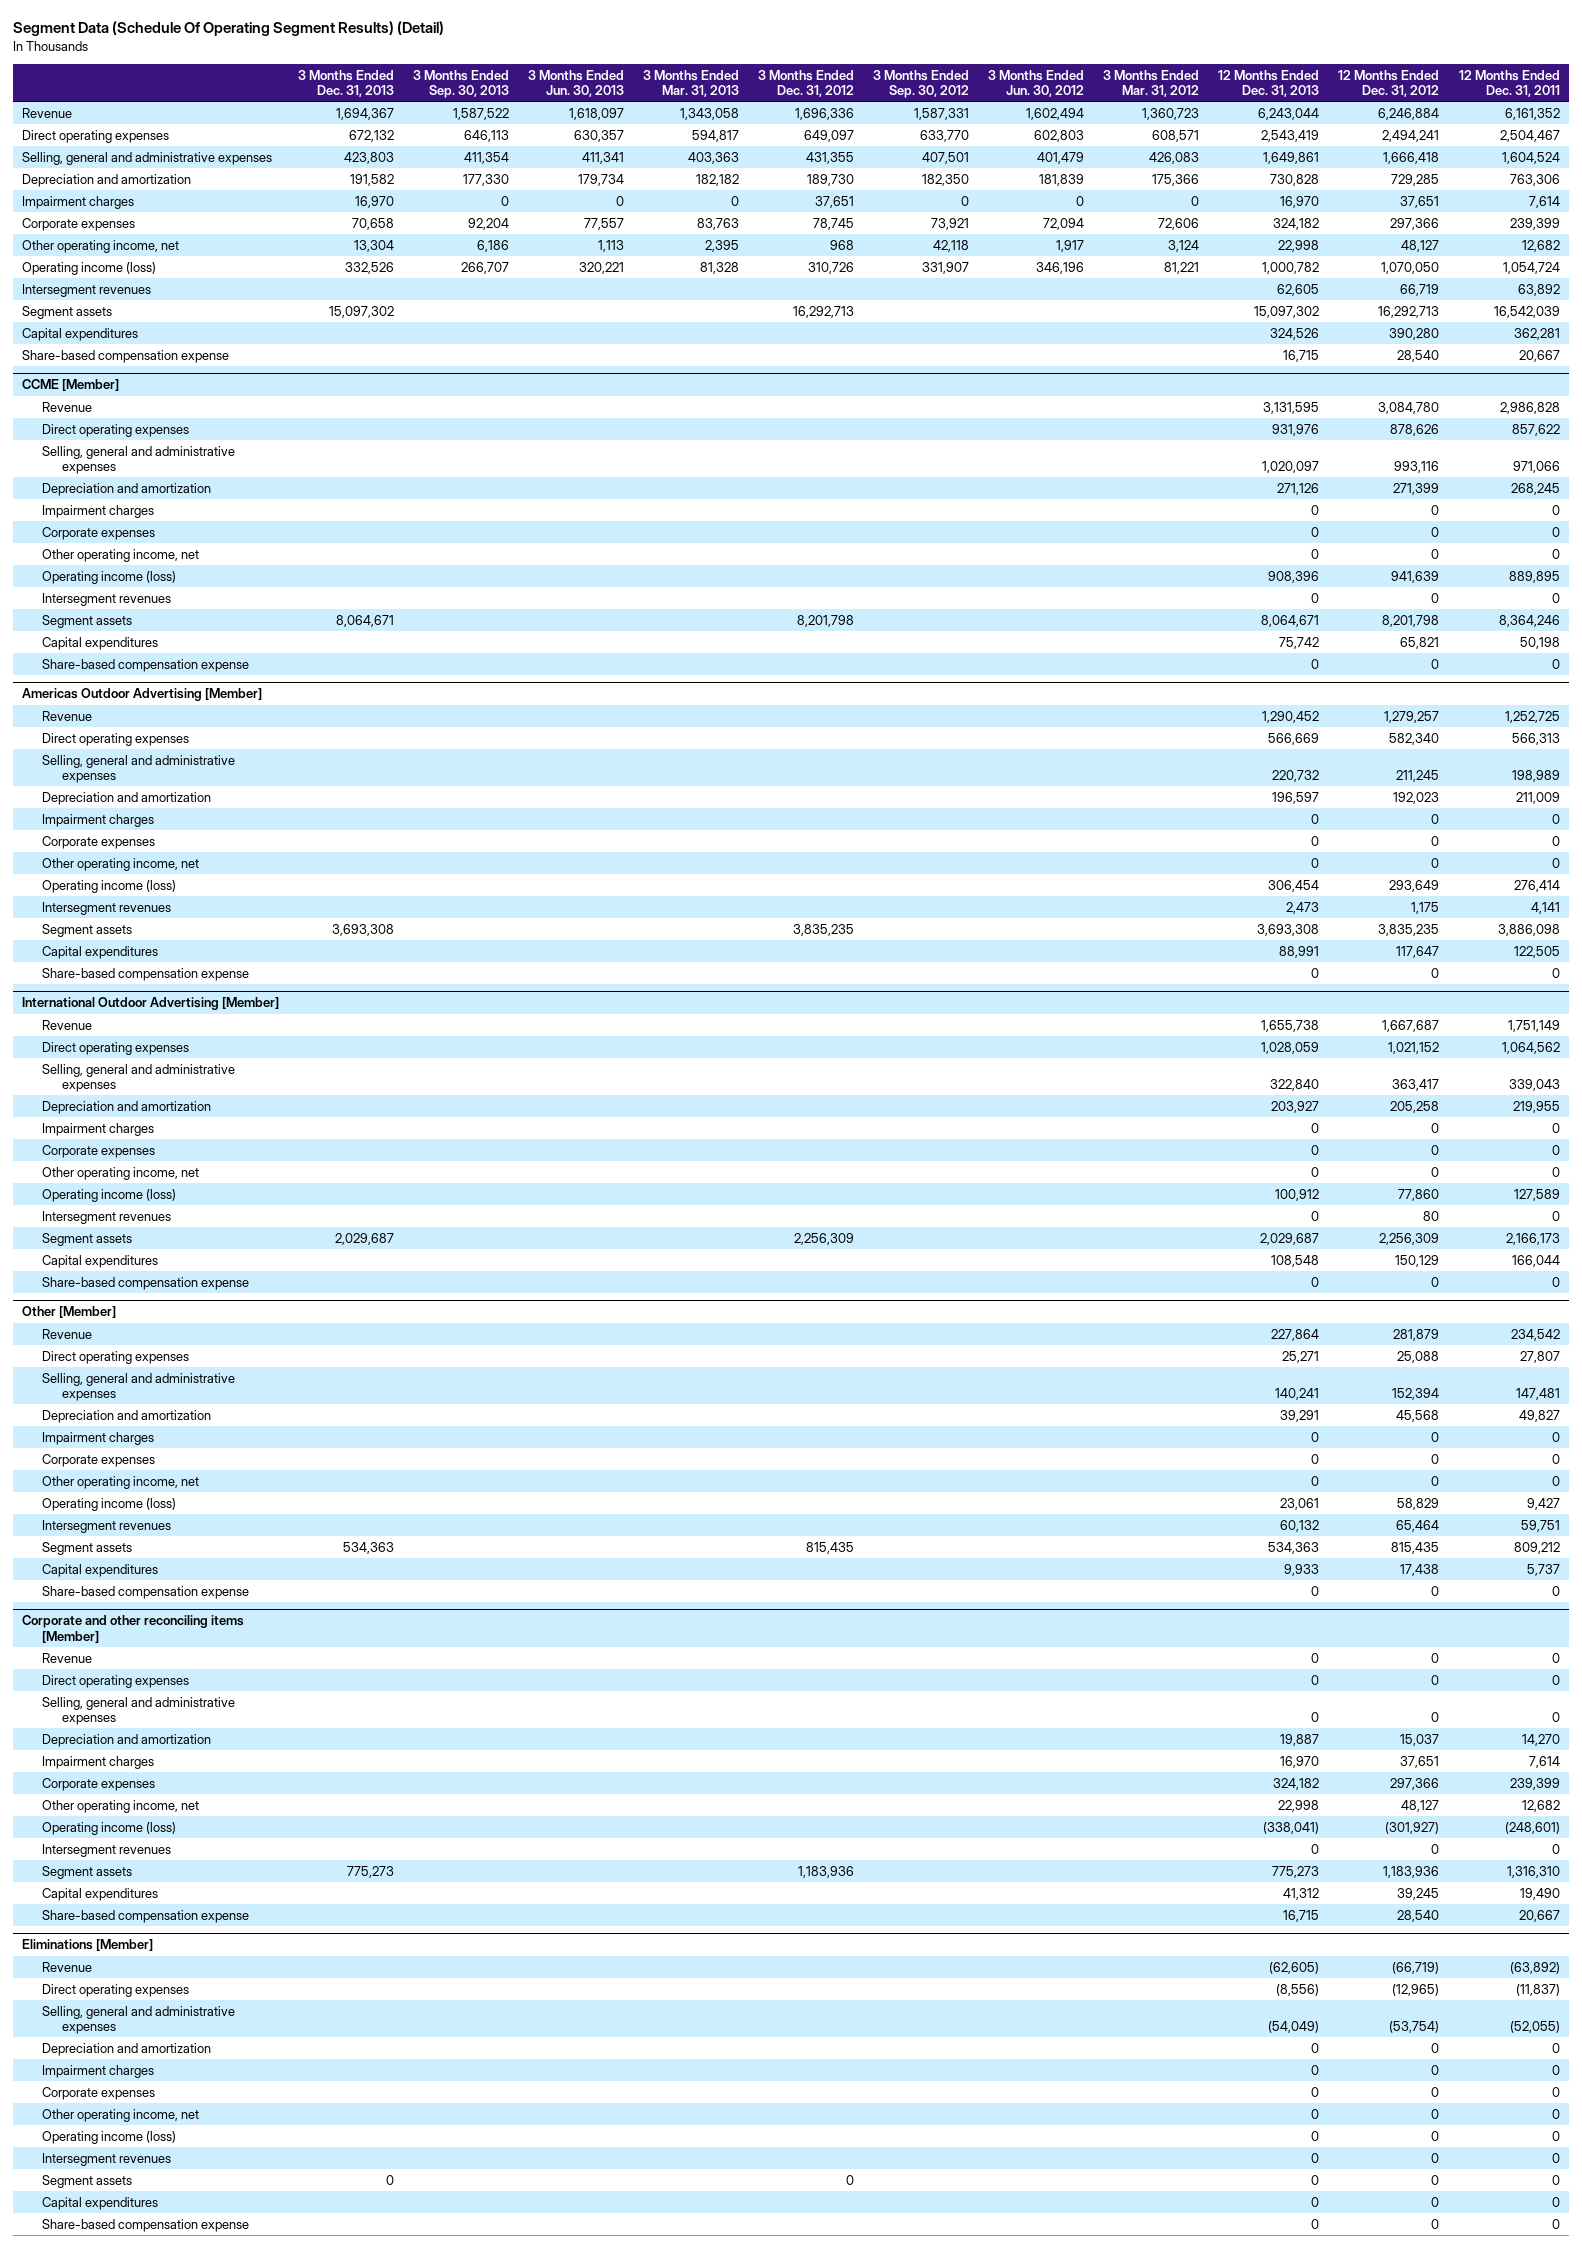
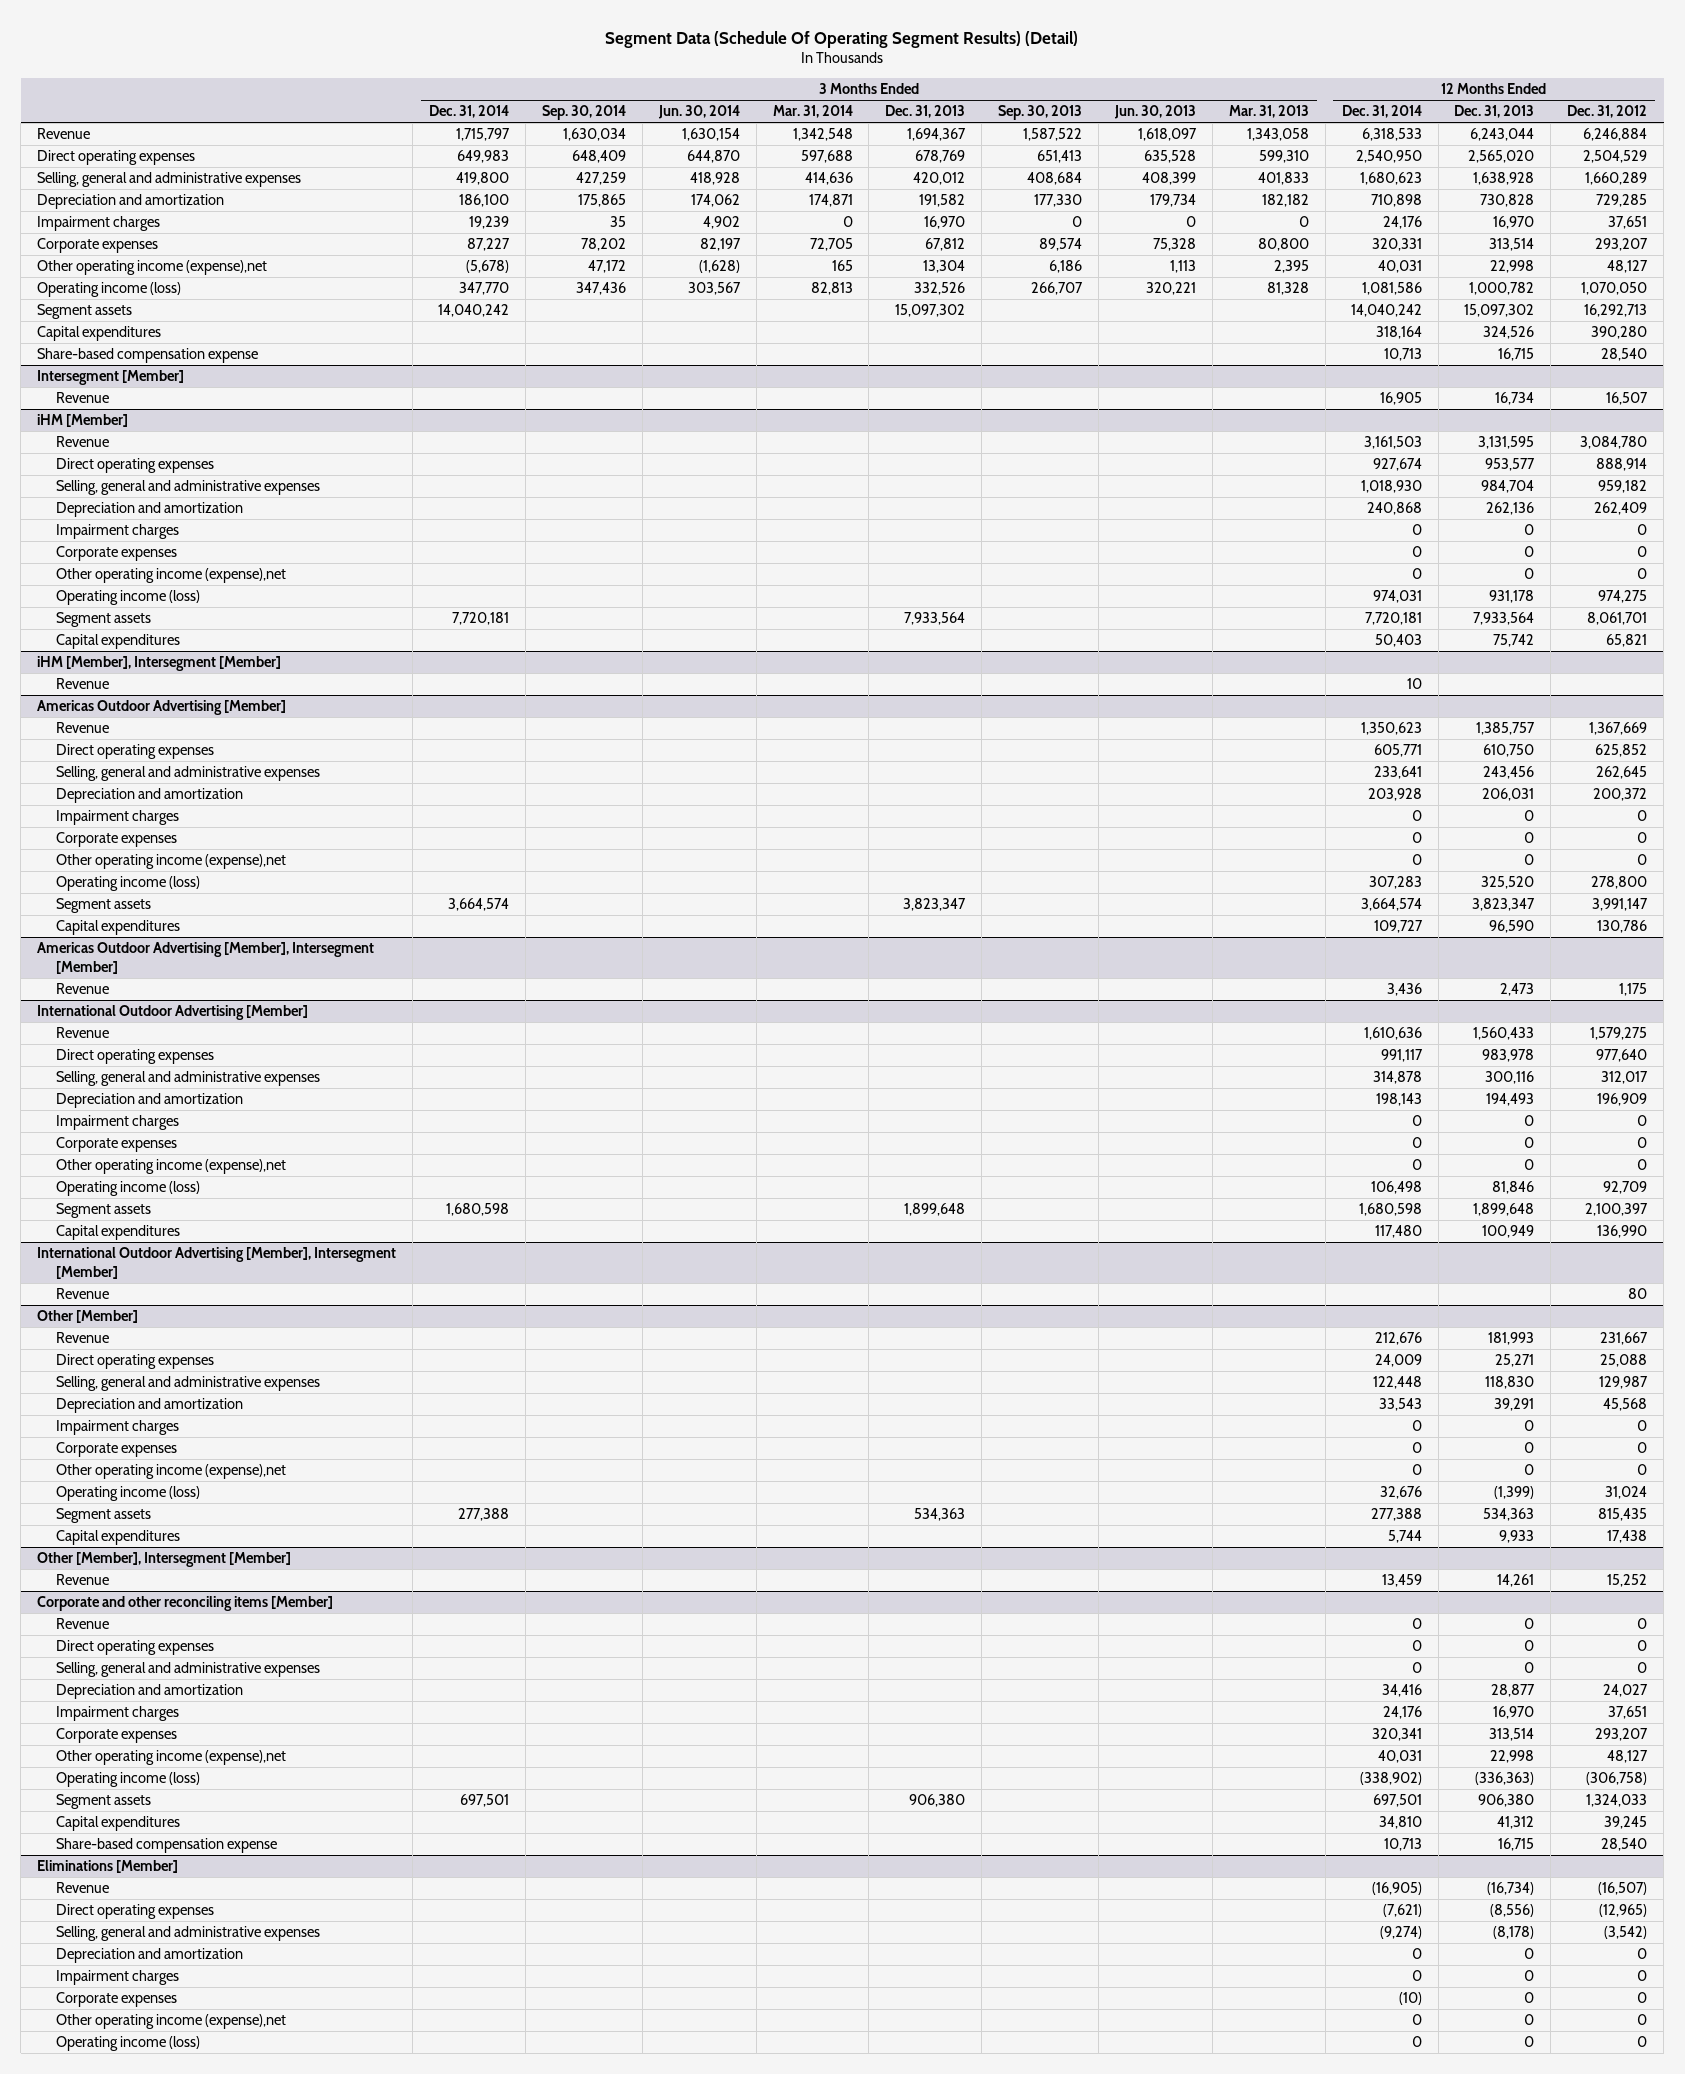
- | 3 Months Ended Dec. 31, 2013 | 3 Months Ended Sep. 30, 2013 | 3 Months Ended Jun. 30, 2013 | 3 Months Ended Mar. 31, 2013 | 3 Months Ended Dec. 31, 2012 | 3 Months Ended Sep. 30, 2012 | 3 Months Ended Jun. 30, 2012 | 3 Months Ended Mar. 31, 2012 | 12 Months Ended Dec. 31, 2013 | 12 Months Ended Dec. 31, 2012 | 12 Months Ended Dec. 31, 2011
+ | 3 Months Ended Dec. 31, 2014 | 3 Months Ended Sep. 30, 2014 | 3 Months Ended Jun. 30, 2014 | 3 Months Ended Mar. 31, 2014 | 3 Months Ended Dec. 31, 2013 | 3 Months Ended Sep. 30, 2013 | 3 Months Ended Jun. 30, 2013 | 3 Months Ended Mar. 31, 2013 | 12 Months Ended Dec. 31, 2014 | 12 Months Ended Dec. 31, 2013 | 12 Months Ended Dec. 31, 2012
- Direct operating expenses | 672,132 | 646,113 | 630,357 | 594,817 | 649,097 | 633,770 | 602,803 | 608,571 | 2,543,419 | 2,494,241 | 2,504,467
- Selling, general and administrative expenses | 423,803 | 411,354 | 411,341 | 403,363 | 431,355 | 407,501 | 401,479 | 426,083 | 1,649,861 | 1,666,418 | 1,604,524
+ Direct operating expenses | 649,983 | 648,409 | 644,870 | 597,688 | 678,769 | 651,413 | 635,528 | 599,310 | 2,540,950 | 2,565,020 | 2,504,529
+ Selling, general and administrative expenses | 419,800 | 427,259 | 418,928 | 414,636 | 420,012 | 408,684 | 408,399 | 401,833 | 1,680,623 | 1,638,928 | 1,660,289
- Corporate expenses | 70,658 | 92,204 | 77,557 | 83,763 | 78,745 | 73,921 | 72,094 | 72,606 | 324,182 | 297,366 | 239,399
- Other operating income, net | 13,304 | 6,186 | 1,113 | 2,395 | 968 | 42,118 | 1,917 | 3,124 | 22,998 | 48,127 | 12,682
+ Corporate expenses | 87,227 | 78,202 | 82,197 | 72,705 | 67,812 | 89,574 | 75,328 | 80,800 | 320,331 | 313,514 | 293,207
+ Other operating income (expense),net | (5,678) | 47,172 | (1,628) | 165 | 13,304 | 6,186 | 1,113 | 2,395 | 40,031 | 22,998 | 48,127
- Intersegment revenues | | | | | | | | | 62,605 | 66,719 | 63,892
- CCME [Member]
+ Intersegment [Member]
+ Revenue | | | | | | | | | 16,905 | 16,734 | 16,507
+ iHM [Member]
- Direct operating expenses | | | | | | | | | 931,976 | 878,626 | 857,622
- Selling, general and administrative expenses | | | | | | | | | 1,020,097 | 993,116 | 971,066
- Depreciation and amortization | | | | | | | | | 271,126 | 271,399 | 268,245
+ Direct operating expenses | | | | | | | | | 927,674 | 953,577 | 888,914
+ Selling, general and administrative expenses | | | | | | | | | 1,018,930 | 984,704 | 959,182
+ Depreciation and amortization | | | | | | | | | 240,868 | 262,136 | 262,409
- Other operating income, net | | | | | | | | | 0 | 0 | 0
- Operating income (loss) | | | | | | | | | 908,396 | 941,639 | 889,895
- Intersegment revenues | | | | | | | | | 0 | 0 | 0
- Segment assets | 8,064,671 | | | | 8,201,798 | | | | 8,064,671 | 8,201,798 | 8,364,246
+ Other operating income (expense),net | | | | | | | | | 0 | 0 | 0
+ Operating income (loss) | | | | | | | | | 974,031 | 931,178 | 974,275
+ Segment assets | 7,720,181 | | | | 7,933,564 | | | | 7,720,181 | 7,933,564 | 8,061,701
- Share-based compensation expense | | | | | | | | | 0 | 0 | 0
+ iHM [Member], Intersegment [Member]
+ Revenue | | | | | | | | | 10 | |
@ Americas Outdoor Advertising [Member]
- Revenue | | | | | | | | | 1,290,452 | 1,279,257 | 1,252,725
- Direct operating expenses | | | | | | | | | 566,669 | 582,340 | 566,313
- Selling, general and administrative expenses | | | | | | | | | 220,732 | 211,245 | 198,989
- Depreciation and amortization | | | | | | | | | 196,597 | 192,023 | 211,009
+ Revenue | | | | | | | | | 1,350,623 | 1,385,757 | 1,367,669
+ Direct operating expenses | | | | | | | | | 605,771 | 610,750 | 625,852
+ Selling, general and administrative expenses | | | | | | | | | 233,641 | 243,456 | 262,645
+ Depreciation and amortization | | | | | | | | | 203,928 | 206,031 | 200,372
- Other operating income, net | | | | | | | | | 0 | 0 | 0
- Operating income (loss) | | | | | | | | | 306,454 | 293,649 | 276,414
- Intersegment revenues | | | | | | | | | 2,473 | 1,175 | 4,141
- Segment assets | 3,693,308 | | | | 3,835,235 | | | | 3,693,308 | 3,835,235 | 3,886,098
- Capital expenditures | | | | | | | | | 88,991 | 117,647 | 122,505
- Share-based compensation expense | | | | | | | | | 0 | 0 | 0
+ Other operating income (expense),net | | | | | | | | | 0 | 0 | 0
+ Operating income (loss) | | | | | | | | | 307,283 | 325,520 | 278,800
+ Segment assets | 3,664,574 | | | | 3,823,347 | | | | 3,664,574 | 3,823,347 | 3,991,147
+ Capital expenditures | | | | | | | | | 109,727 | 96,590 | 130,786
+ Americas Outdoor Advertising [Member], Intersegment [Member]
+ Revenue | | | | | | | | | 3,436 | 2,473 | 1,175
@ International Outdoor Advertising [Member]
- Revenue | | | | | | | | | 1,655,738 | 1,667,687 | 1,751,149
- Direct operating expenses | | | | | | | | | 1,028,059 | 1,021,152 | 1,064,562
- Selling, general and administrative expenses | | | | | | | | | 322,840 | 363,417 | 339,043
- Depreciation and amortization | | | | | | | | | 203,927 | 205,258 | 219,955
+ Revenue | | | | | | | | | 1,610,636 | 1,560,433 | 1,579,275
+ Direct operating expenses | | | | | | | | | 991,117 | 983,978 | 977,640
+ Selling, general and administrative expenses | | | | | | | | | 314,878 | 300,116 | 312,017
+ Depreciation and amortization | | | | | | | | | 198,143 | 194,493 | 196,909
- Other operating income, net | | | | | | | | | 0 | 0 | 0
- Operating income (loss) | | | | | | | | | 100,912 | 77,860 | 127,589
- Intersegment revenues | | | | | | | | | 0 | 80 | 0
- Segment assets | 2,029,687 | | | | 2,256,309 | | | | 2,029,687 | 2,256,309 | 2,166,173
- Capital expenditures | | | | | | | | | 108,548 | 150,129 | 166,044
- Share-based compensation expense | | | | | | | | | 0 | 0 | 0
+ Other operating income (expense),net | | | | | | | | | 0 | 0 | 0
+ Operating income (loss) | | | | | | | | | 106,498 | 81,846 | 92,709
+ Segment assets | 1,680,598 | | | | 1,899,648 | | | | 1,680,598 | 1,899,648 | 2,100,397
+ Capital expenditures | | | | | | | | | 117,480 | 100,949 | 136,990
+ International Outdoor Advertising [Member], Intersegment [Member]
+ Revenue | | | | | | | | | | | 80
@ Other [Member]
- Revenue | | | | | | | | | 227,864 | 281,879 | 234,542
+ Revenue | | | | | | | | | 212,676 | 181,993 | 231,667
- Selling, general and administrative expenses | | | | | | | | | 140,241 | 152,394 | 147,481
+ Selling, general and administrative expenses | | | | | | | | | 122,448 | 118,830 | 129,987
- Other operating income, net | | | | | | | | | 0 | 0 | 0
- Operating income (loss) | | | | | | | | | 23,061 | 58,829 | 9,427
- Intersegment revenues | | | | | | | | | 60,132 | 65,464 | 59,751
+ Other operating income (expense),net | | | | | | | | | 0 | 0 | 0
+ Operating income (loss) | | | | | | | | | 32,676 | (1,399) | 31,024
- Share-based compensation expense | | | | | | | | | 0 | 0 | 0
+ Other [Member], Intersegment [Member]
+ Revenue | | | | | | | | | 13,459 | 14,261 | 15,252
@ Corporate and other reconciling items [Member]
- Depreciation and amortization | | | | | | | | | 19,887 | 15,037 | 14,270
+ Depreciation and amortization | | | | | | | | | 34,416 | 28,877 | 24,027
- Corporate expenses | | | | | | | | | 324,182 | 297,366 | 239,399
- Other operating income, net | | | | | | | | | 22,998 | 48,127 | 12,682
- Operating income (loss) | | | | | | | | | (338,041) | (301,927) | (248,601)
- Intersegment revenues | | | | | | | | | 0 | 0 | 0
- Segment assets | 775,273 | | | | 1,183,936 | | | | 775,273 | 1,183,936 | 1,316,310
+ Corporate expenses | | | | | | | | | 320,341 | 313,514 | 293,207
+ Other operating income (expense),net | | | | | | | | | 40,031 | 22,998 | 48,127
+ Operating income (loss) | | | | | | | | | (338,902) | (336,363) | (306,758)
+ Segment assets | 697,501 | | | | 906,380 | | | | 697,501 | 906,380 | 1,324,033
@ Eliminations [Member]
- Revenue | | | | | | | | | (62,605) | (66,719) | (63,892)
+ Revenue | | | | | | | | | (16,905) | (16,734) | (16,507)
- Selling, general and administrative expenses | | | | | | | | | (54,049) | (53,754) | (52,055)
+ Selling, general and administrative expenses | | | | | | | | | (9,274) | (8,178) | (3,542)
- Other operating income, net | | | | | | | | | 0 | 0 | 0
+ Other operating income (expense),net | | | | | | | | | 0 | 0 | 0
- Intersegment revenues | | | | | | | | | 0 | 0 | 0
- Segment assets | 0 | | | | 0 | | | | 0 | 0 | 0
- Capital expenditures | | | | | | | | | 0 | 0 | 0
- Share-based compensation expense | | | | | | | | | 0 | 0 | 0

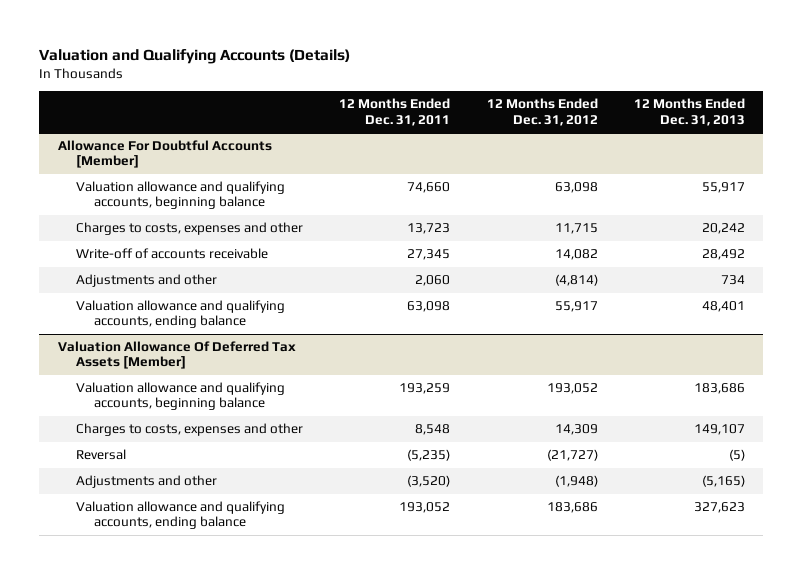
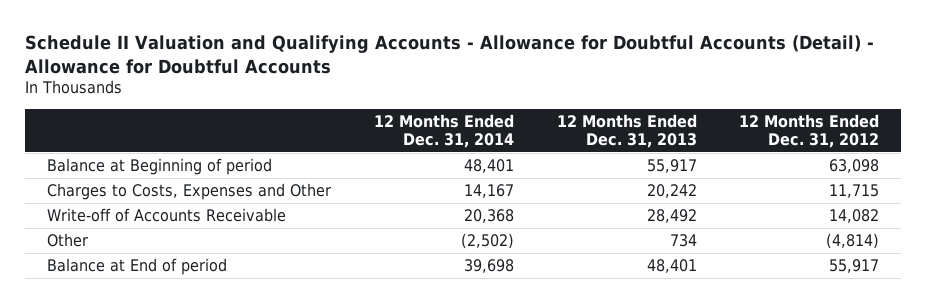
- Valuation and Qualifying Accounts (Details)
+ Schedule II Valuation and Qualifying Accounts - Allowance for Doubtful Accounts (Detail) - Allowance for Doubtful Accounts
- | 12 Months Ended Dec. 31, 2011 | 12 Months Ended Dec. 31, 2012 | 12 Months Ended Dec. 31, 2013
+ | 12 Months Ended Dec. 31, 2014 | 12 Months Ended Dec. 31, 2013 | 12 Months Ended Dec. 31, 2012
- Allowance For Doubtful Accounts [Member]
- Valuation allowance and qualifying accounts, beginning balance | 74,660 | 63,098 | 55,917
- Charges to costs, expenses and other | 13,723 | 11,715 | 20,242
- Write-off of accounts receivable | 27,345 | 14,082 | 28,492
- Adjustments and other | 2,060 | (4,814) | 734
- Valuation allowance and qualifying accounts, ending balance | 63,098 | 55,917 | 48,401
- Valuation Allowance Of Deferred Tax Assets [Member]
- Valuation allowance and qualifying accounts, beginning balance | 193,259 | 193,052 | 183,686
- Charges to costs, expenses and other | 8,548 | 14,309 | 149,107
- Reversal | (5,235) | (21,727) | (5)
- Adjustments and other | (3,520) | (1,948) | (5,165)
- Valuation allowance and qualifying accounts, ending balance | 193,052 | 183,686 | 327,623
+ Balance at Beginning of period | 48,401 | 55,917 | 63,098
+ Charges to Costs, Expenses and Other | 14,167 | 20,242 | 11,715
+ Write-off of Accounts Receivable | 20,368 | 28,492 | 14,082
+ Other | (2,502) | 734 | (4,814)
+ Balance at End of period | 39,698 | 48,401 | 55,917

